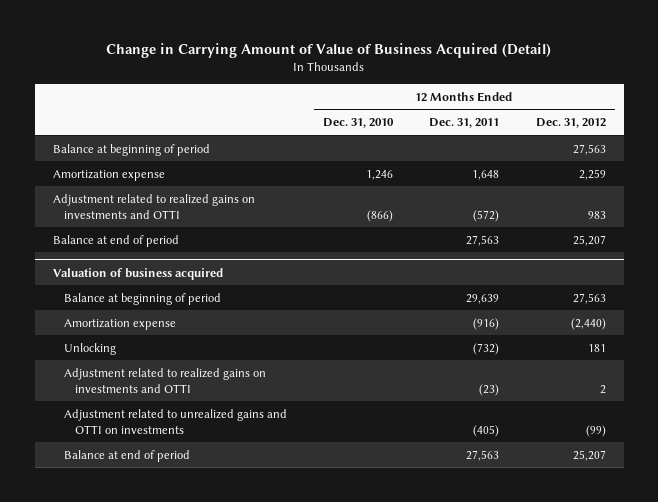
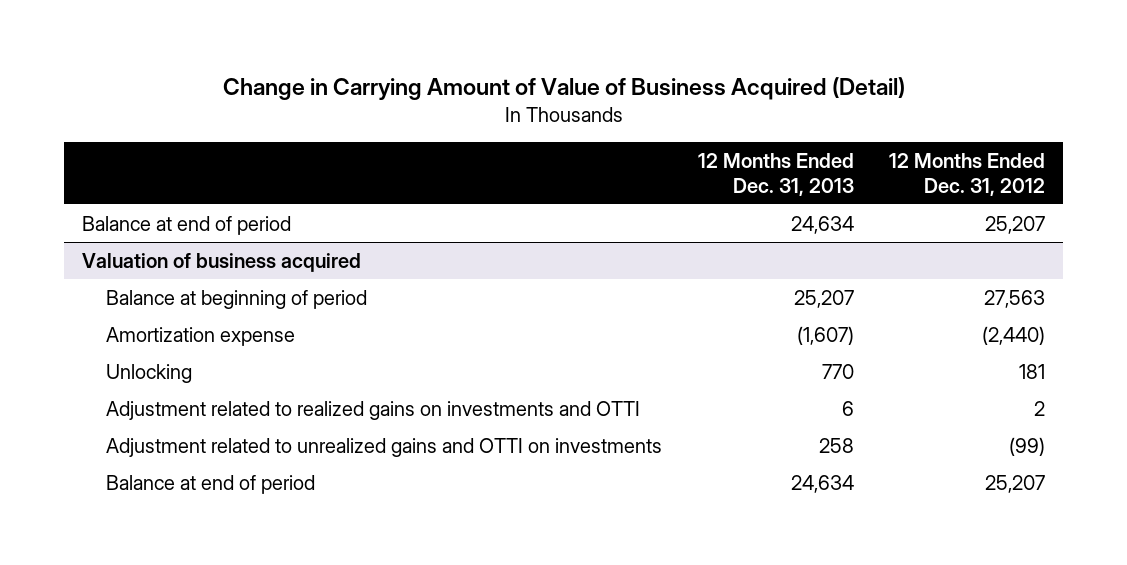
- | 12 Months Ended Dec. 31, 2010 | 12 Months Ended Dec. 31, 2011 | 12 Months Ended Dec. 31, 2012
+ | 12 Months Ended Dec. 31, 2013 | 12 Months Ended Dec. 31, 2012
- Balance at beginning of period | | | 27,563
- Amortization expense | 1,246 | 1,648 | 2,259
- Adjustment related to realized gains on investments and OTTI | (866) | (572) | 983

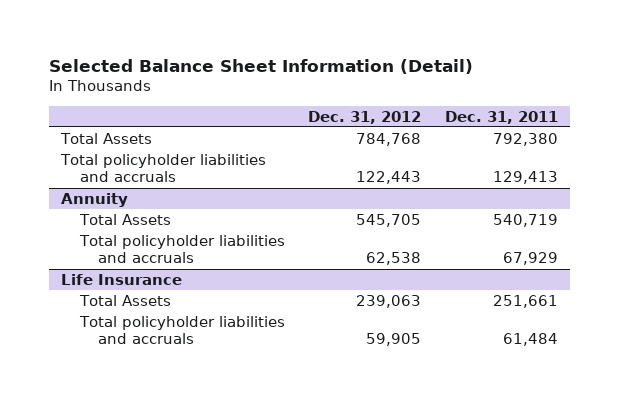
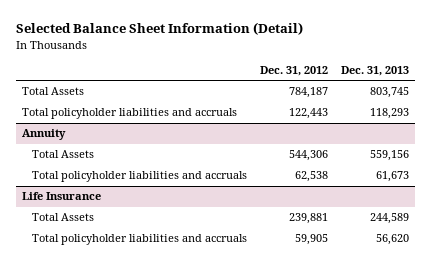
- | Dec. 31, 2012 | Dec. 31, 2011
+ | Dec. 31, 2012 | Dec. 31, 2013
- Total Assets | 784,768 | 792,380
+ Total Assets | 784,187 | 803,745
@ Annuity
- Total Assets | 545,705 | 540,719
+ Total Assets | 544,306 | 559,156
@ Life Insurance
- Total Assets | 239,063 | 251,661
+ Total Assets | 239,881 | 244,589

